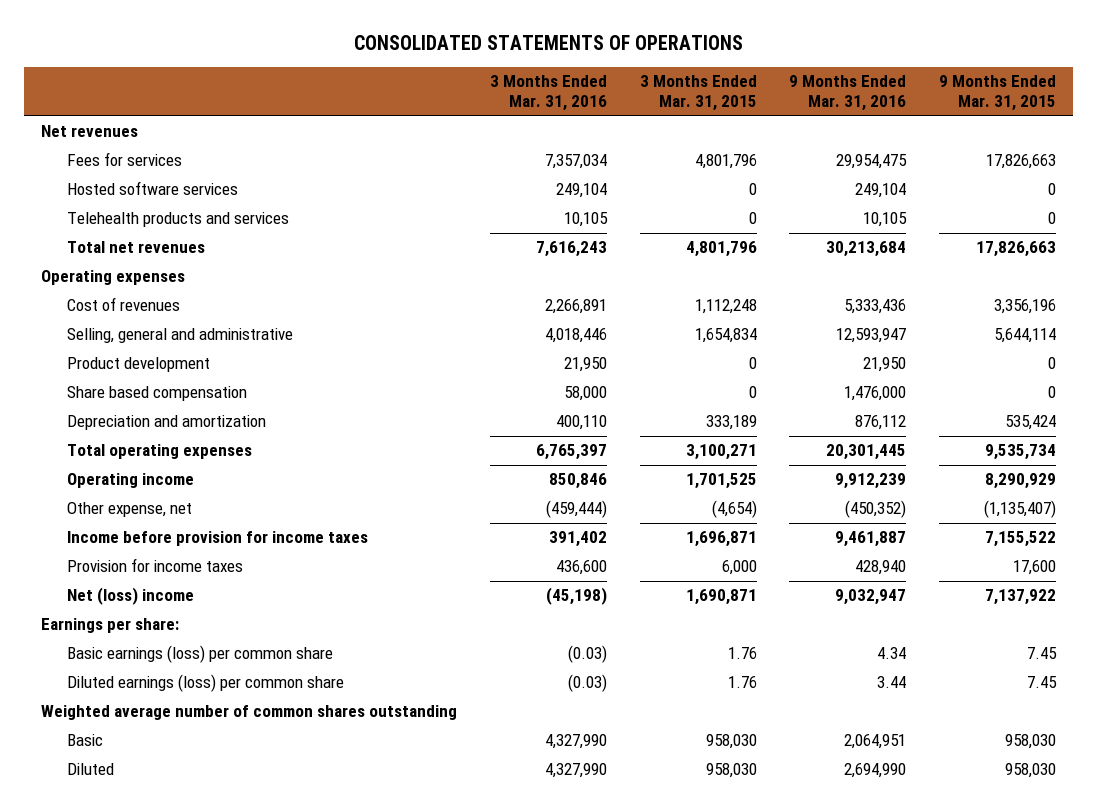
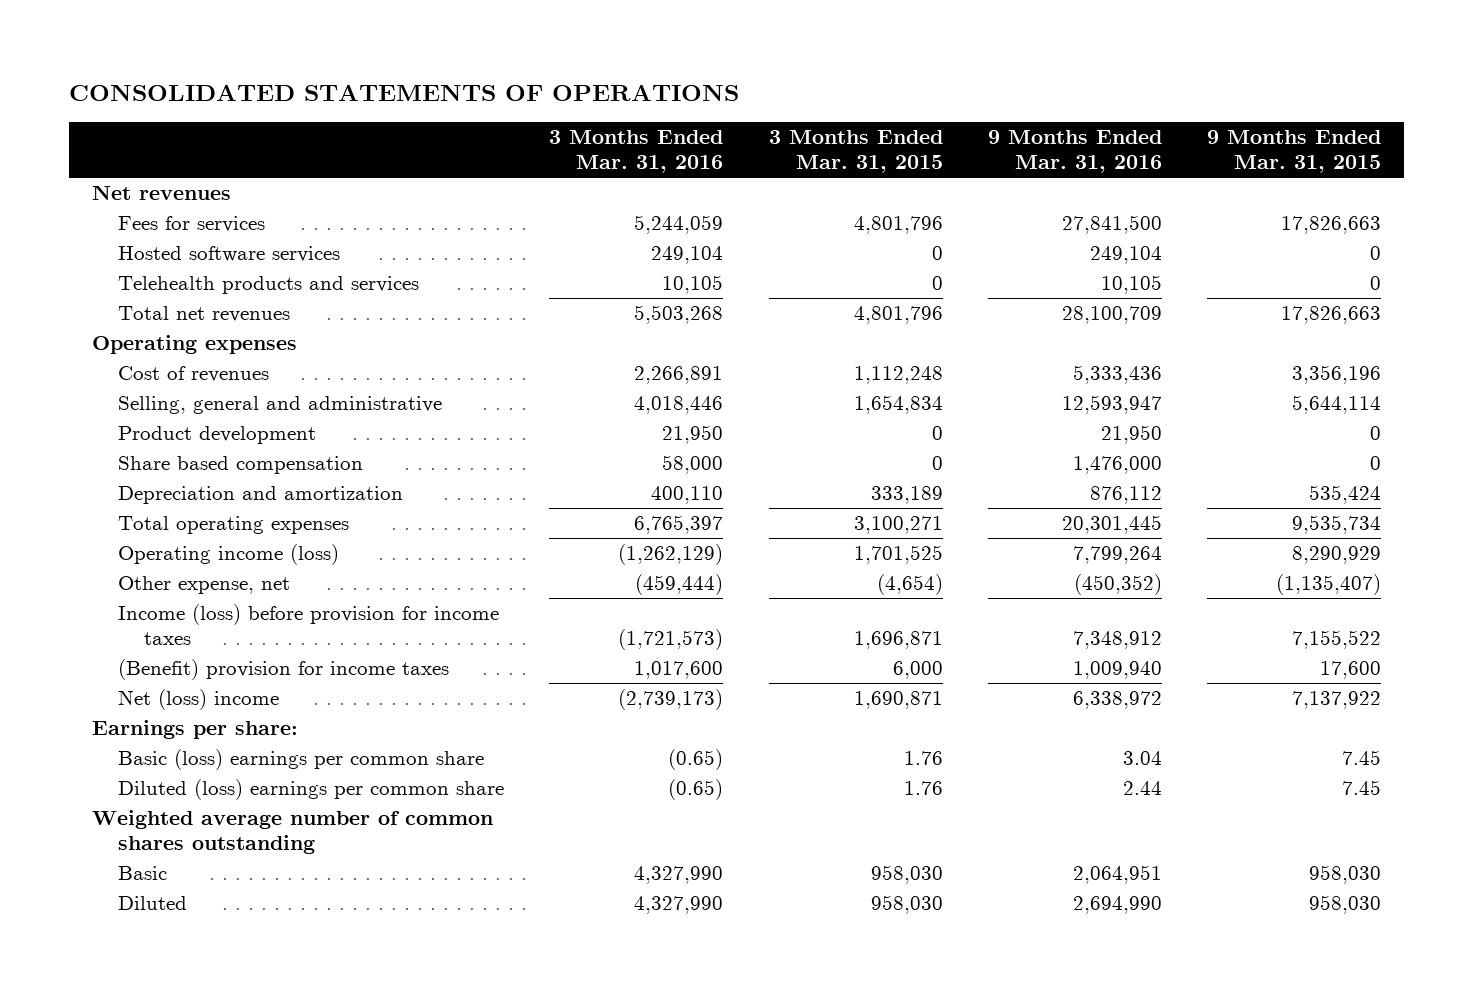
- Fees for services | 7,357,034 | 4,801,796 | 29,954,475 | 17,826,663
+ Fees for services | 5,244,059 | 4,801,796 | 27,841,500 | 17,826,663
- Total net revenues | 7,616,243 | 4,801,796 | 30,213,684 | 17,826,663
+ Total net revenues | 5,503,268 | 4,801,796 | 28,100,709 | 17,826,663
- Operating income | 850,846 | 1,701,525 | 9,912,239 | 8,290,929
+ Operating income (loss) | (1,262,129) | 1,701,525 | 7,799,264 | 8,290,929
- Income before provision for income taxes | 391,402 | 1,696,871 | 9,461,887 | 7,155,522
- Provision for income taxes | 436,600 | 6,000 | 428,940 | 17,600
- Net (loss) income | (45,198) | 1,690,871 | 9,032,947 | 7,137,922
+ Income (loss) before provision for income taxes | (1,721,573) | 1,696,871 | 7,348,912 | 7,155,522
+ (Benefit) provision for income taxes | 1,017,600 | 6,000 | 1,009,940 | 17,600
+ Net (loss) income | (2,739,173) | 1,690,871 | 6,338,972 | 7,137,922
- Basic earnings (loss) per common share | (0.03) | 1.76 | 4.34 | 7.45
- Diluted earnings (loss) per common share | (0.03) | 1.76 | 3.44 | 7.45
+ Basic (loss) earnings per common share | (0.65) | 1.76 | 3.04 | 7.45
+ Diluted (loss) earnings per common share | (0.65) | 1.76 | 2.44 | 7.45

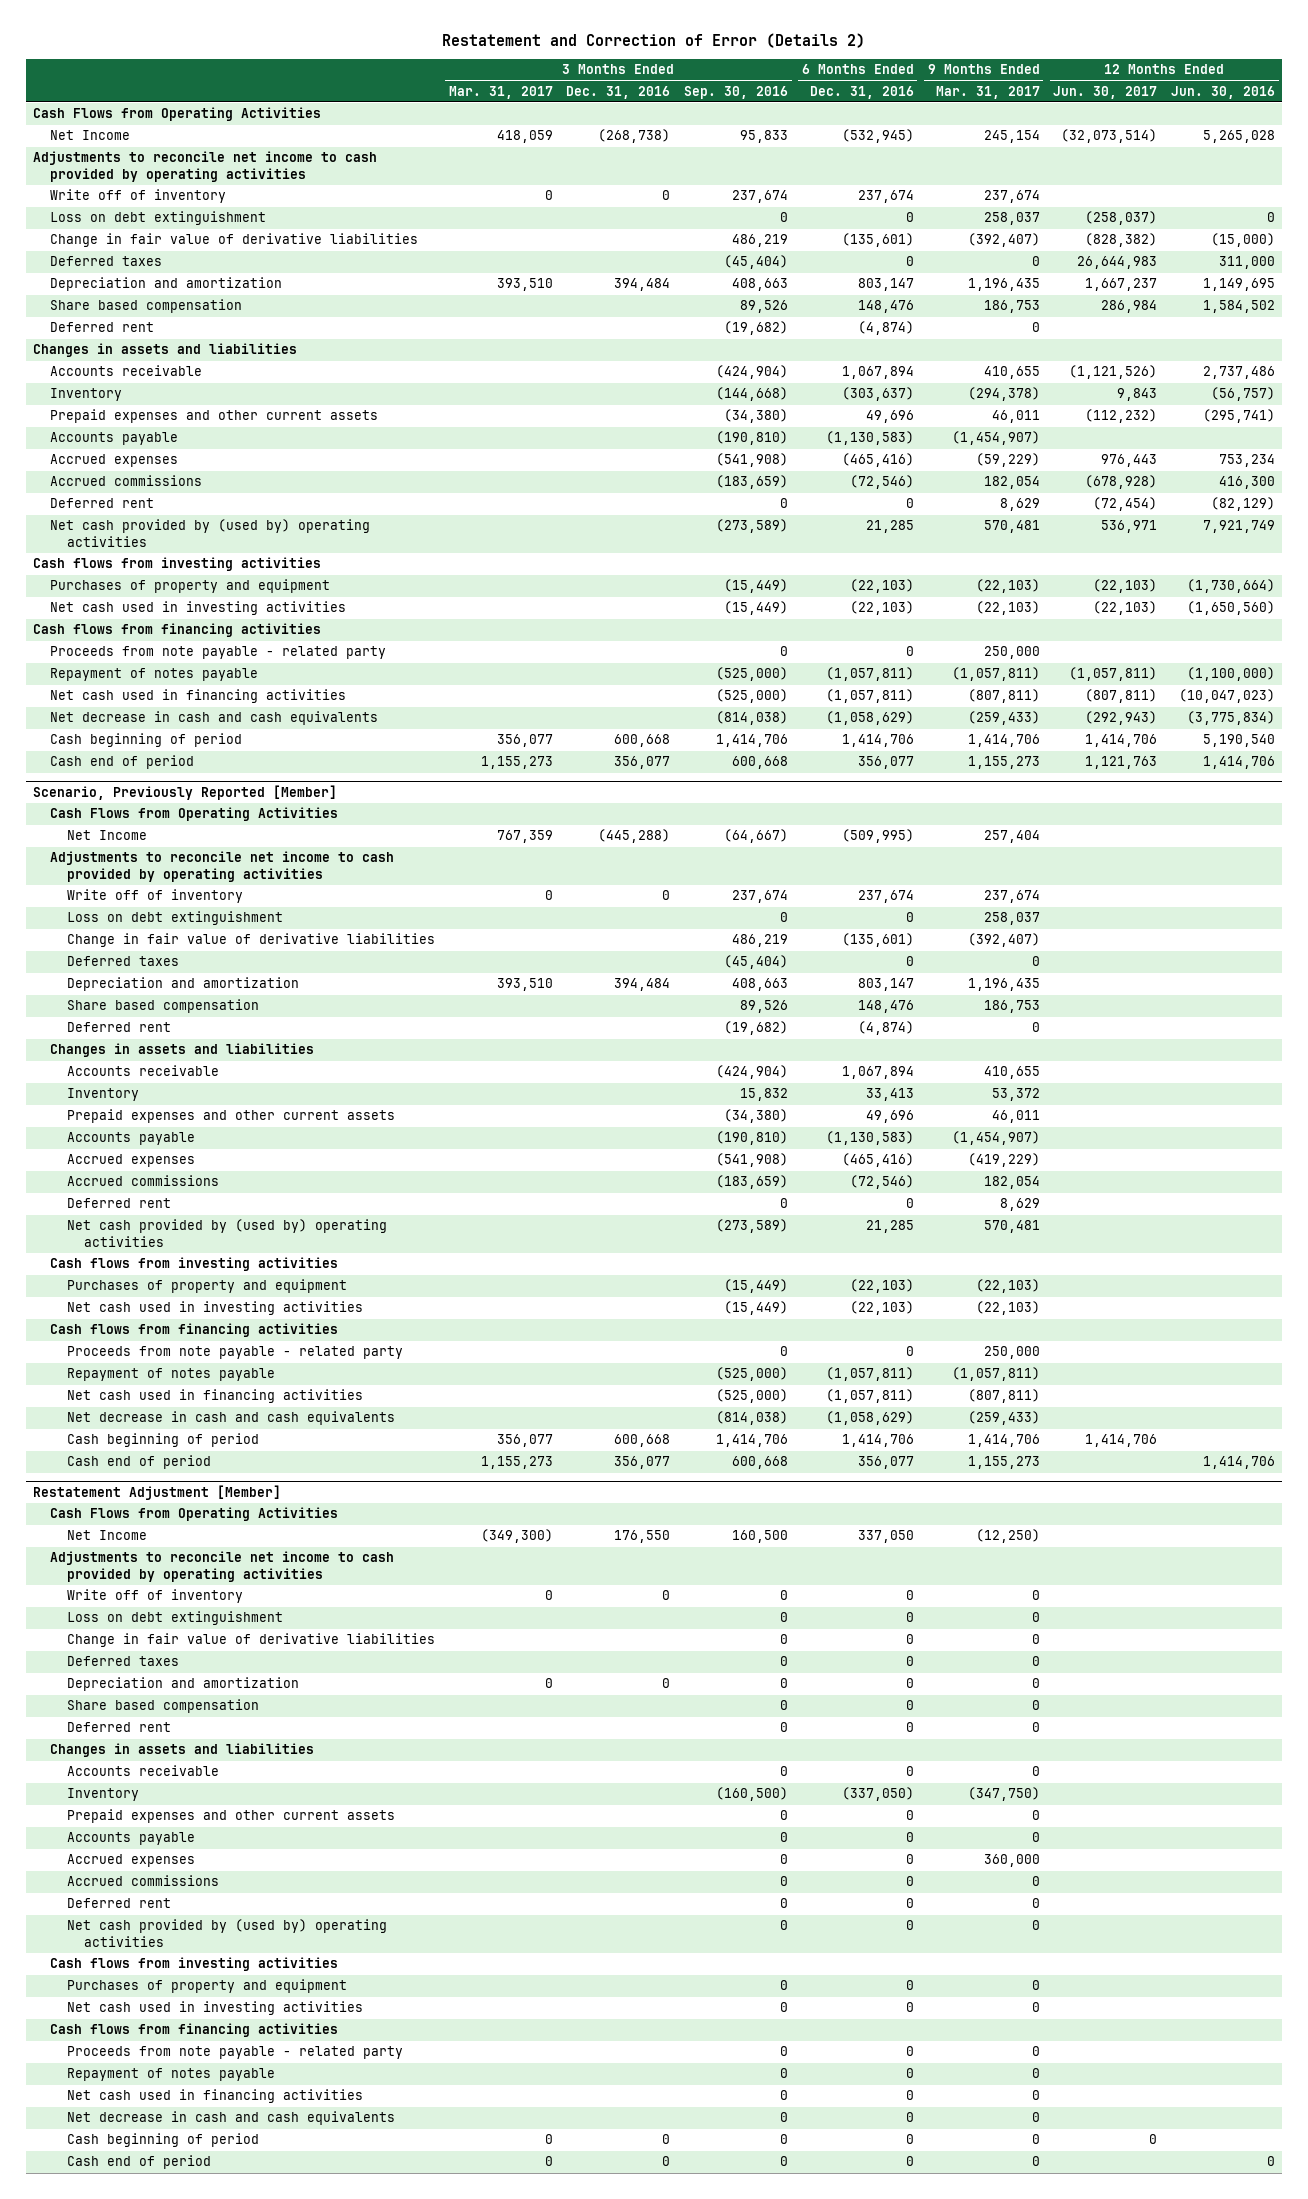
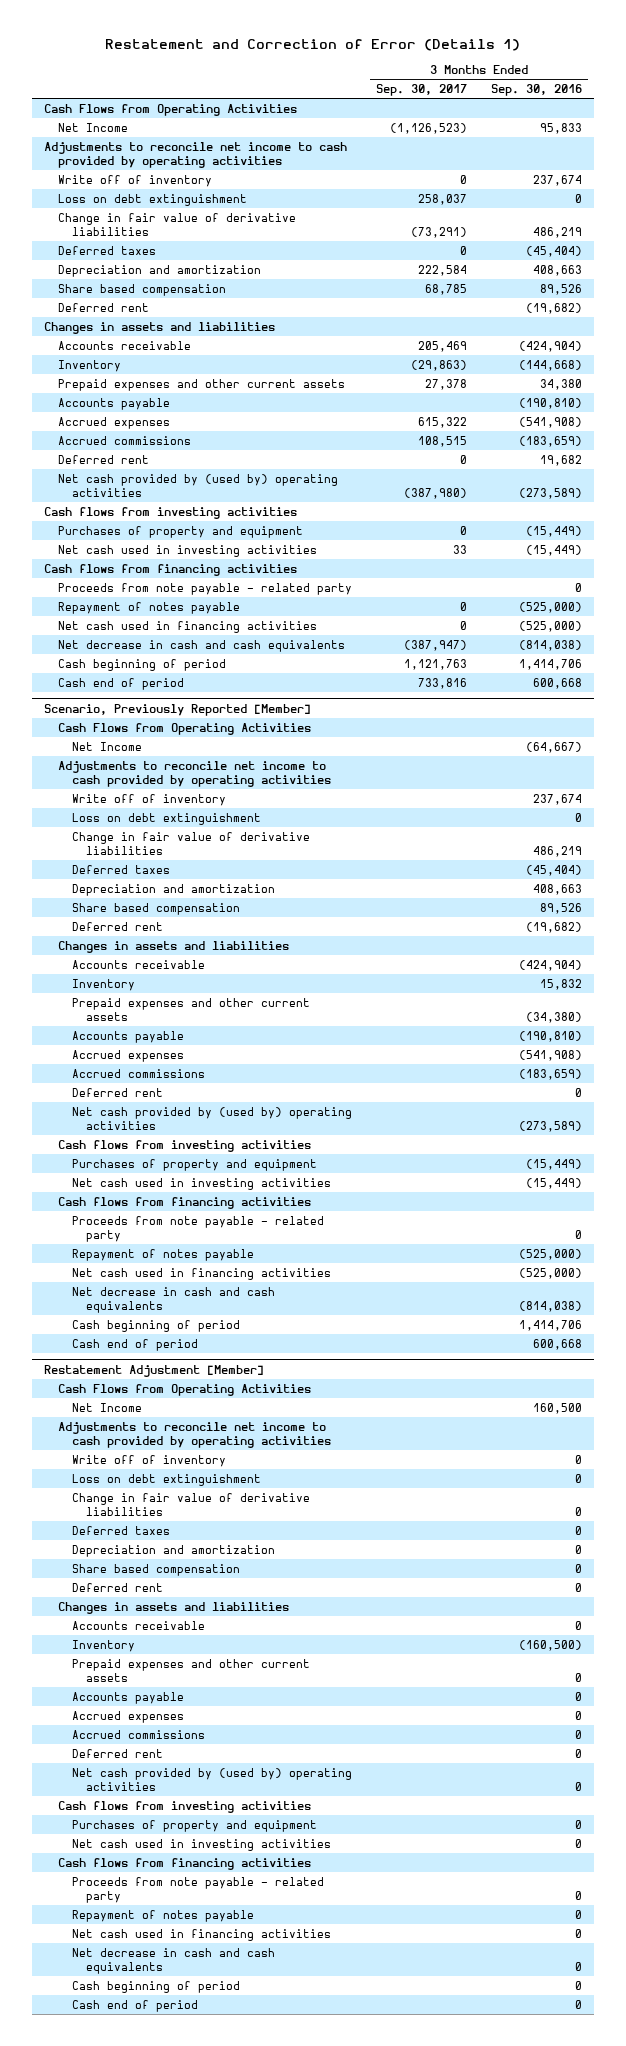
- Restatement and Correction of Error (Details 2)
+ Restatement and Correction of Error (Details 1)
- | 3 Months Ended Mar. 31, 2017 | 3 Months Ended Dec. 31, 2016 | 3 Months Ended Sep. 30, 2016 | 6 Months Ended Dec. 31, 2016 | 9 Months Ended Mar. 31, 2017 | 12 Months Ended Jun. 30, 2017 | 12 Months Ended Jun. 30, 2016
+ | 3 Months Ended Sep. 30, 2017 | 3 Months Ended Sep. 30, 2016
- Prepaid expenses and other current assets | | | (34,380) | 49,696 | 46,011 | (112,232) | (295,741)
+ Prepaid expenses and other current assets | 27,378 | 34,380
- Deferred rent | | | 0 | 0 | 8,629 | (72,454) | (82,129)
+ Deferred rent | 0 | 19,682

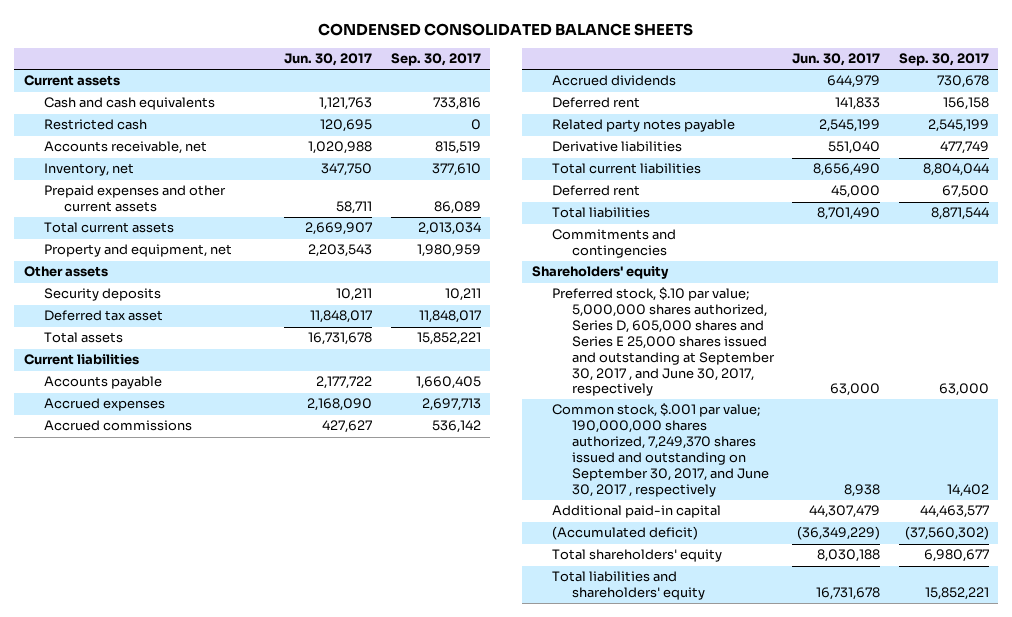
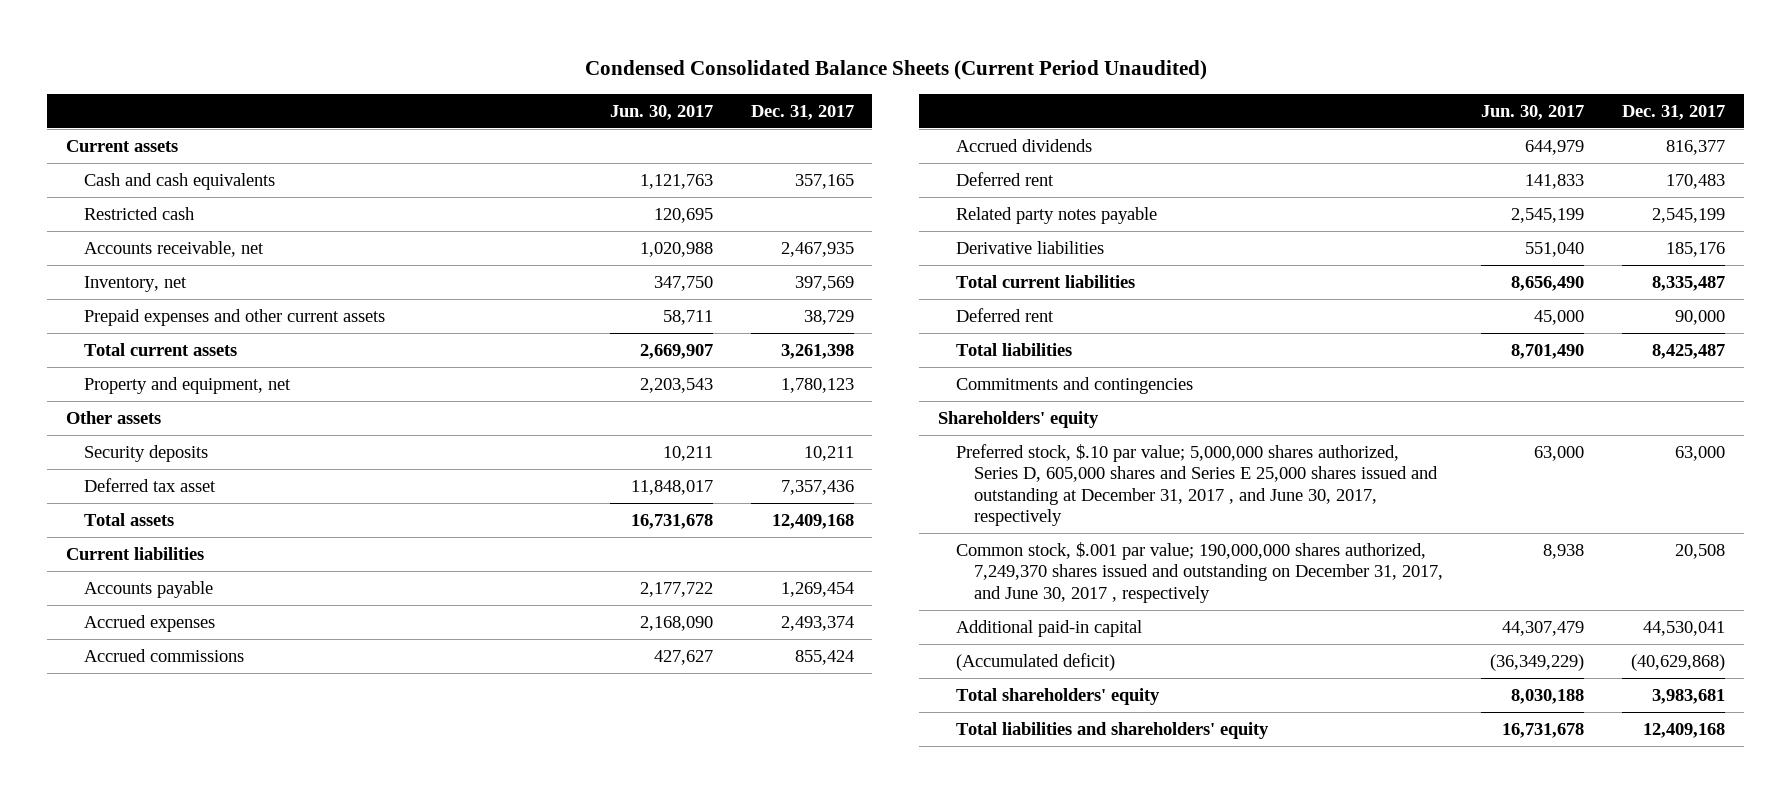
- CONDENSED CONSOLIDATED BALANCE SHEETS
+ Condensed Consolidated Balance Sheets (Current Period Unaudited)
- | Jun. 30, 2017 | Sep. 30, 2017
+ | Jun. 30, 2017 | Dec. 31, 2017
- Preferred stock, $.10 par value; 5,000,000 shares authorized, Series D, 605,000 shares and Series E 25,000 shares issued and outstanding at September 30, 2017 , and June 30, 2017, respectively | 63,000 | 63,000
- Common stock, $.001 par value; 190,000,000 shares authorized, 7,249,370 shares issued and outstanding on September 30, 2017, and June 30, 2017 , respectively | 8,938 | 14,402
+ Preferred stock, $.10 par value; 5,000,000 shares authorized, Series D, 605,000 shares and Series E 25,000 shares issued and outstanding at December 31, 2017 , and June 30, 2017, respectively | 63,000 | 63,000
+ Common stock, $.001 par value; 190,000,000 shares authorized, 7,249,370 shares issued and outstanding on December 31, 2017, and June 30, 2017 , respectively | 8,938 | 20,508

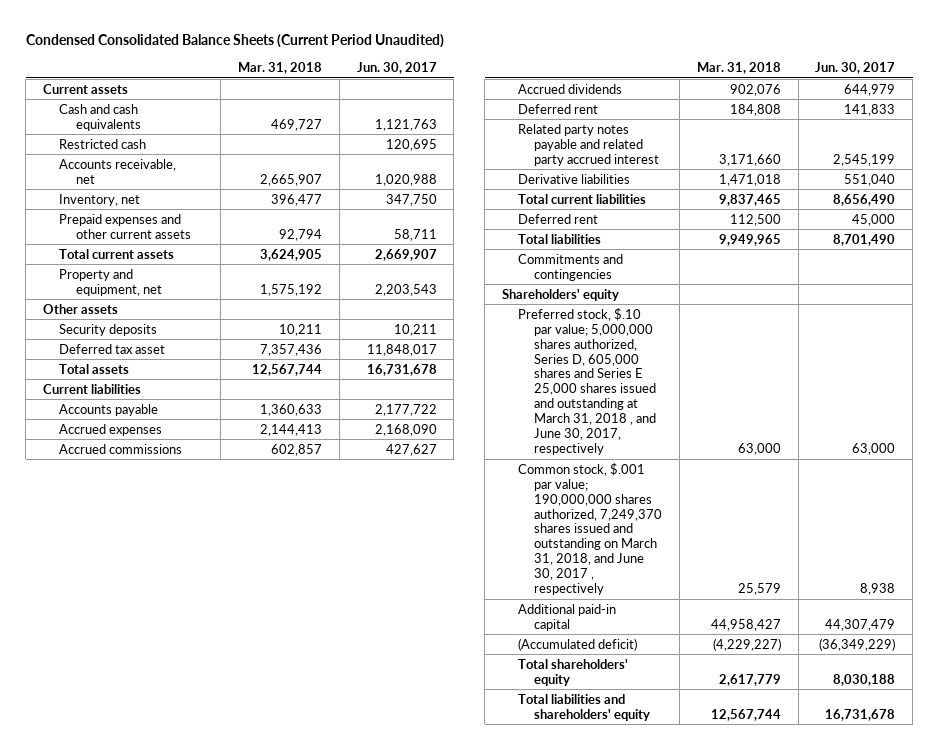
- | Jun. 30, 2017 | Dec. 31, 2017
+ | Mar. 31, 2018 | Jun. 30, 2017
- Related party notes payable | 2,545,199 | 2,545,199
+ Related party notes payable and related party accrued interest | 3,171,660 | 2,545,199
- Preferred stock, $.10 par value; 5,000,000 shares authorized, Series D, 605,000 shares and Series E 25,000 shares issued and outstanding at December 31, 2017 , and June 30, 2017, respectively | 63,000 | 63,000
- Common stock, $.001 par value; 190,000,000 shares authorized, 7,249,370 shares issued and outstanding on December 31, 2017, and June 30, 2017 , respectively | 8,938 | 20,508
+ Preferred stock, $.10 par value; 5,000,000 shares authorized, Series D, 605,000 shares and Series E 25,000 shares issued and outstanding at March 31, 2018 , and June 30, 2017, respectively | 63,000 | 63,000
+ Common stock, $.001 par value; 190,000,000 shares authorized, 7,249,370 shares issued and outstanding on March 31, 2018, and June 30, 2017 , respectively | 25,579 | 8,938

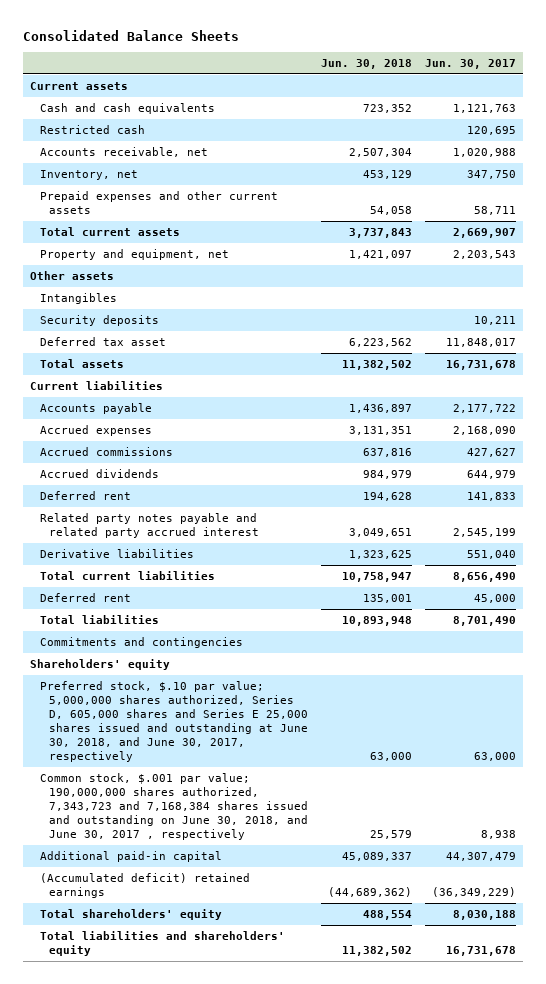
- Condensed Consolidated Balance Sheets (Current Period Unaudited)
+ Consolidated Balance Sheets
- | Mar. 31, 2018 | Jun. 30, 2017
+ | Jun. 30, 2018 | Jun. 30, 2017
+ Intangibles
- Preferred stock, $.10 par value; 5,000,000 shares authorized, Series D, 605,000 shares and Series E 25,000 shares issued and outstanding at March 31, 2018 , and June 30, 2017, respectively | 63,000 | 63,000
- Common stock, $.001 par value; 190,000,000 shares authorized, 7,249,370 shares issued and outstanding on March 31, 2018, and June 30, 2017 , respectively | 25,579 | 8,938
+ Preferred stock, $.10 par value; 5,000,000 shares authorized, Series D, 605,000 shares and Series E 25,000 shares issued and outstanding at June 30, 2018, and June 30, 2017, respectively | 63,000 | 63,000
+ Common stock, $.001 par value; 190,000,000 shares authorized, 7,343,723 and 7,168,384 shares issued and outstanding on June 30, 2018, and June 30, 2017 , respectively | 25,579 | 8,938
- (Accumulated deficit) | (4,229,227) | (36,349,229)
+ (Accumulated deficit) retained earnings | (44,689,362) | (36,349,229)

